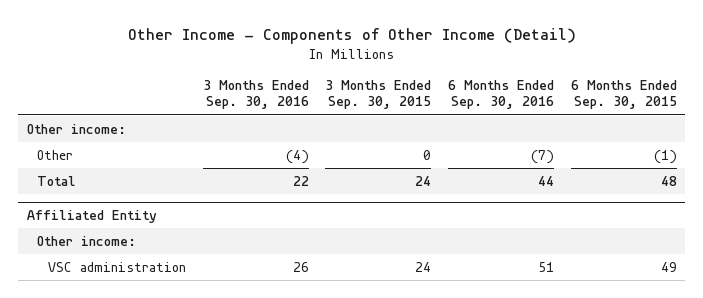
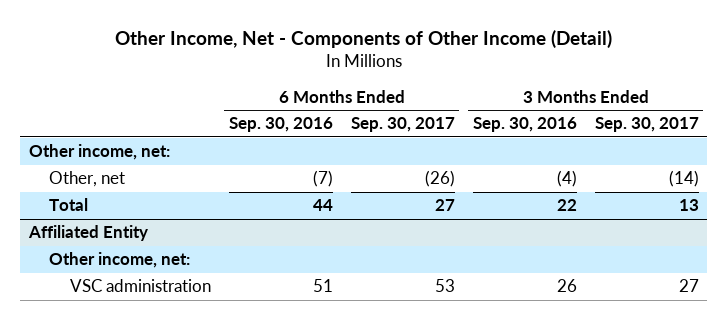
- Other Income - Components of Other Income (Detail)
+ Other Income, Net - Components of Other Income (Detail)
- | 3 Months Ended Sep. 30, 2016 | 3 Months Ended Sep. 30, 2015 | 6 Months Ended Sep. 30, 2016 | 6 Months Ended Sep. 30, 2015
+ | 6 Months Ended Sep. 30, 2016 | 6 Months Ended Sep. 30, 2017 | 3 Months Ended Sep. 30, 2016 | 3 Months Ended Sep. 30, 2017
- Other income:
- Other | (4) | 0 | (7) | (1)
+ Other income, net:
+ Other, net | (7) | (26) | (4) | (14)
@ Affiliated Entity
- Other income:
+ Other income, net:

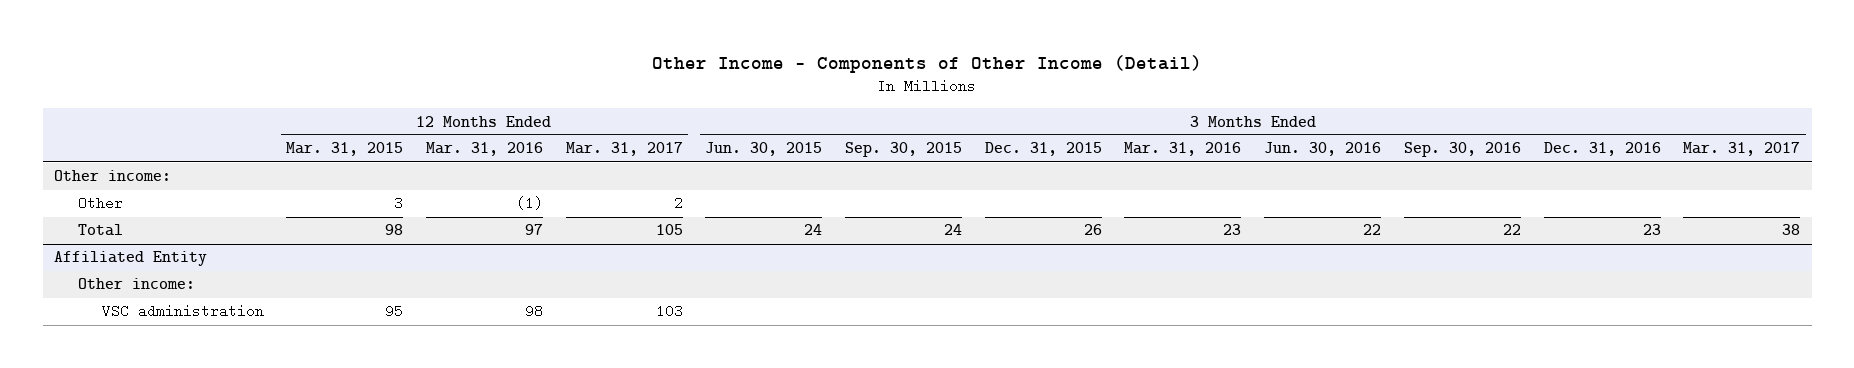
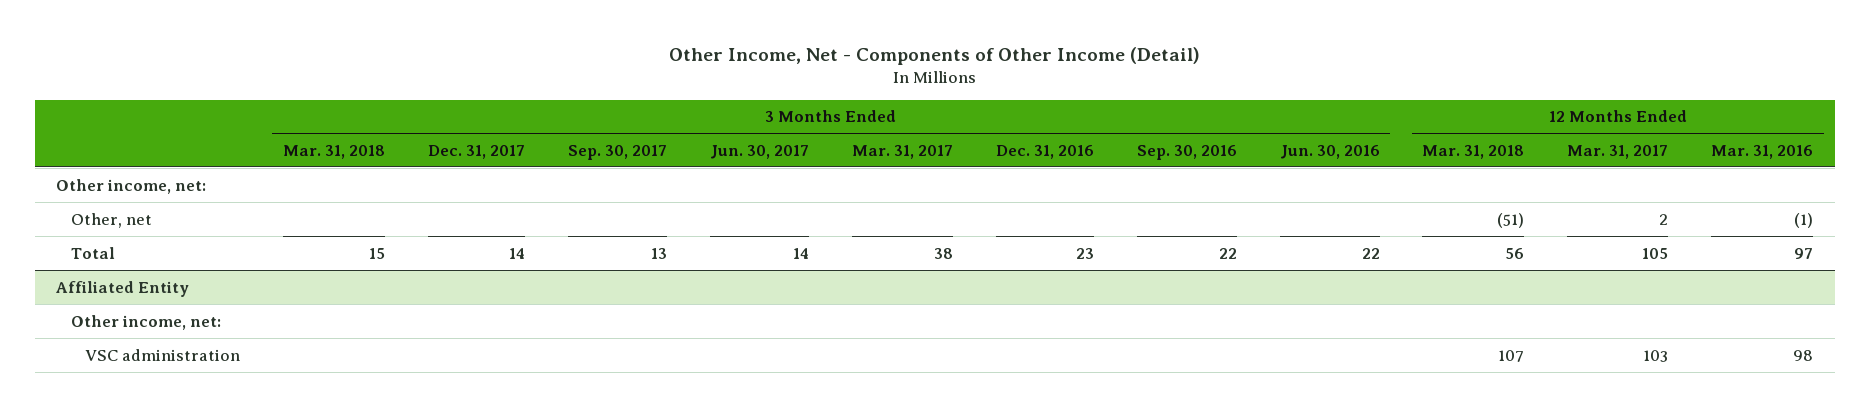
- Other Income - Components of Other Income (Detail)
+ Other Income, Net - Components of Other Income (Detail)
- | 12 Months Ended Mar. 31, 2015 | 12 Months Ended Mar. 31, 2016 | 12 Months Ended Mar. 31, 2017 | 3 Months Ended Jun. 30, 2015 | 3 Months Ended Sep. 30, 2015 | 3 Months Ended Dec. 31, 2015 | 3 Months Ended Mar. 31, 2016 | 3 Months Ended Jun. 30, 2016 | 3 Months Ended Sep. 30, 2016 | 3 Months Ended Dec. 31, 2016 | 3 Months Ended Mar. 31, 2017
+ | 3 Months Ended Mar. 31, 2018 | 3 Months Ended Dec. 31, 2017 | 3 Months Ended Sep. 30, 2017 | 3 Months Ended Jun. 30, 2017 | 3 Months Ended Mar. 31, 2017 | 3 Months Ended Dec. 31, 2016 | 3 Months Ended Sep. 30, 2016 | 3 Months Ended Jun. 30, 2016 | 12 Months Ended Mar. 31, 2018 | 12 Months Ended Mar. 31, 2017 | 12 Months Ended Mar. 31, 2016
- Other income:
- Other | 3 | (1) | 2 | | | | | | | |
+ Other income, net:
+ Other, net | | | | | | | | | (51) | 2 | (1)
@ Affiliated Entity
- Other income:
+ Other income, net:

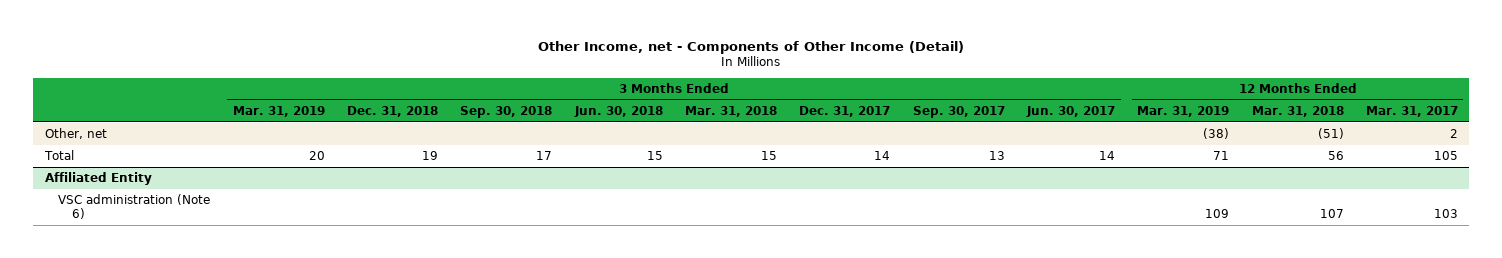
- Other Income, Net - Components of Other Income (Detail)
+ Other Income, net - Components of Other Income (Detail)
- | 3 Months Ended Mar. 31, 2018 | 3 Months Ended Dec. 31, 2017 | 3 Months Ended Sep. 30, 2017 | 3 Months Ended Jun. 30, 2017 | 3 Months Ended Mar. 31, 2017 | 3 Months Ended Dec. 31, 2016 | 3 Months Ended Sep. 30, 2016 | 3 Months Ended Jun. 30, 2016 | 12 Months Ended Mar. 31, 2018 | 12 Months Ended Mar. 31, 2017 | 12 Months Ended Mar. 31, 2016
+ | 3 Months Ended Mar. 31, 2019 | 3 Months Ended Dec. 31, 2018 | 3 Months Ended Sep. 30, 2018 | 3 Months Ended Jun. 30, 2018 | 3 Months Ended Mar. 31, 2018 | 3 Months Ended Dec. 31, 2017 | 3 Months Ended Sep. 30, 2017 | 3 Months Ended Jun. 30, 2017 | 12 Months Ended Mar. 31, 2019 | 12 Months Ended Mar. 31, 2018 | 12 Months Ended Mar. 31, 2017
- Other income, net:
@ Affiliated Entity
- Other income, net:
- VSC administration | | | | | | | | | 107 | 103 | 98
+ VSC administration (Note 6) | | | | | | | | | 109 | 107 | 103

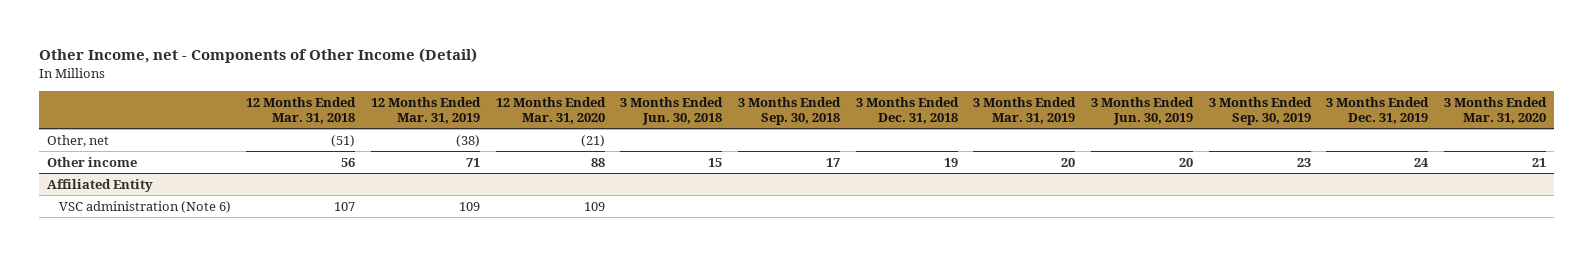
- | 3 Months Ended Mar. 31, 2019 | 3 Months Ended Dec. 31, 2018 | 3 Months Ended Sep. 30, 2018 | 3 Months Ended Jun. 30, 2018 | 3 Months Ended Mar. 31, 2018 | 3 Months Ended Dec. 31, 2017 | 3 Months Ended Sep. 30, 2017 | 3 Months Ended Jun. 30, 2017 | 12 Months Ended Mar. 31, 2019 | 12 Months Ended Mar. 31, 2018 | 12 Months Ended Mar. 31, 2017
+ | 12 Months Ended Mar. 31, 2018 | 12 Months Ended Mar. 31, 2019 | 12 Months Ended Mar. 31, 2020 | 3 Months Ended Jun. 30, 2018 | 3 Months Ended Sep. 30, 2018 | 3 Months Ended Dec. 31, 2018 | 3 Months Ended Mar. 31, 2019 | 3 Months Ended Jun. 30, 2019 | 3 Months Ended Sep. 30, 2019 | 3 Months Ended Dec. 31, 2019 | 3 Months Ended Mar. 31, 2020
- Total | 20 | 19 | 17 | 15 | 15 | 14 | 13 | 14 | 71 | 56 | 105
+ Other income | 56 | 71 | 88 | 15 | 17 | 19 | 20 | 20 | 23 | 24 | 21

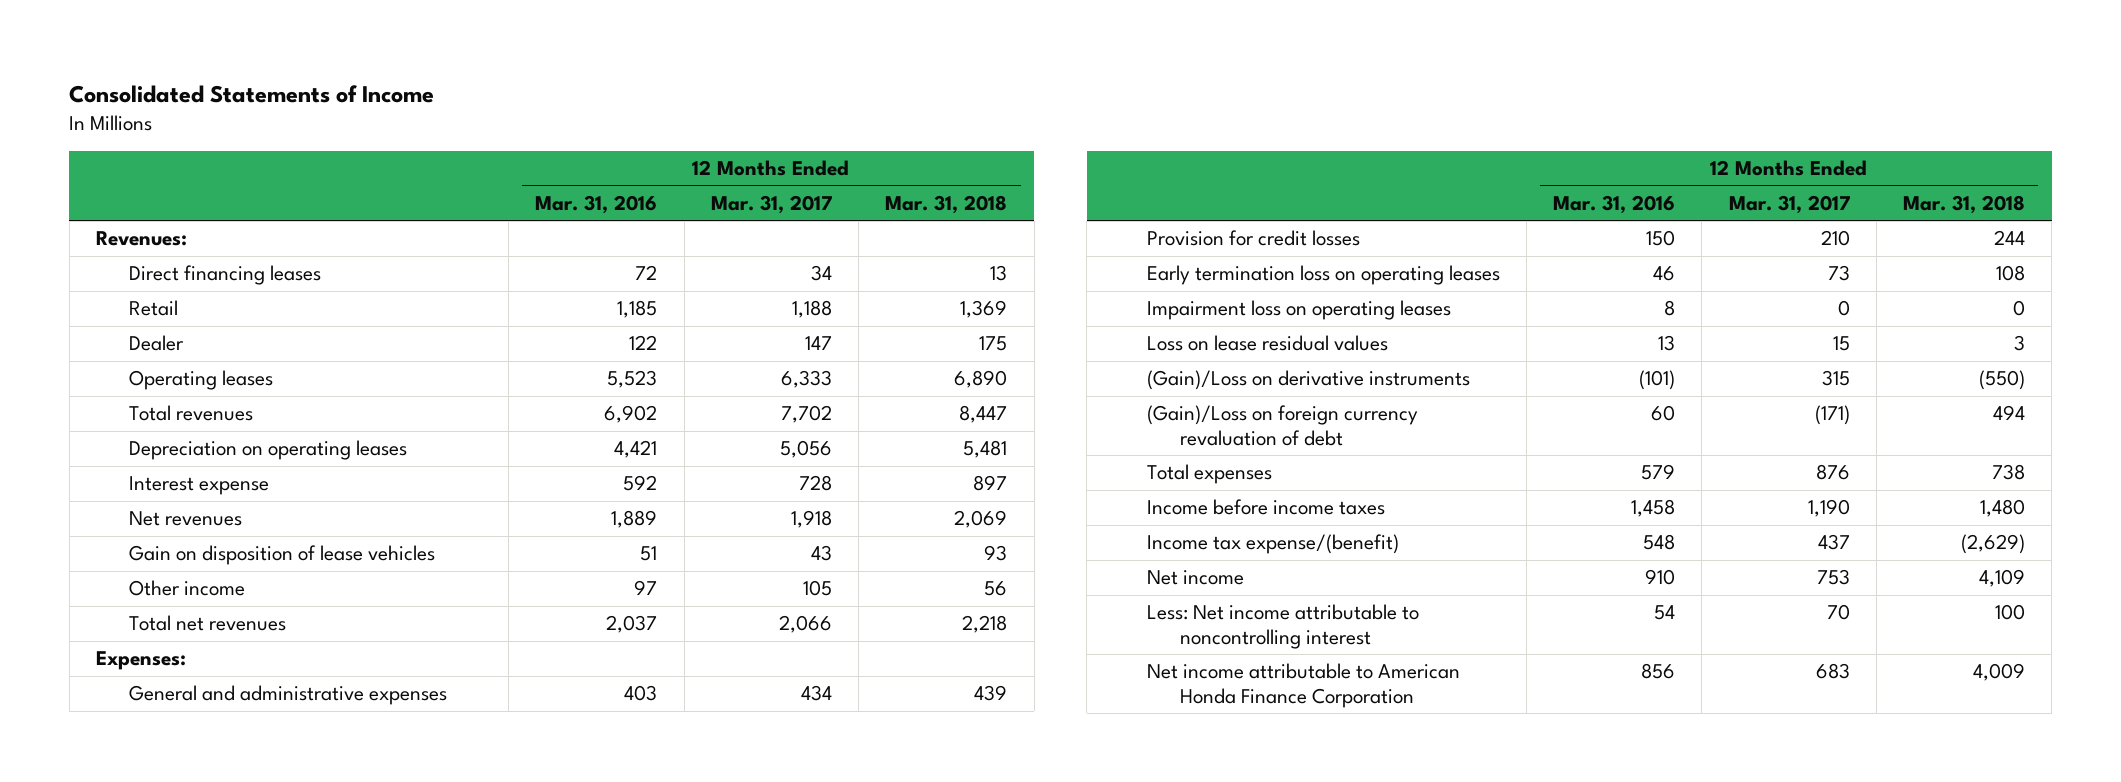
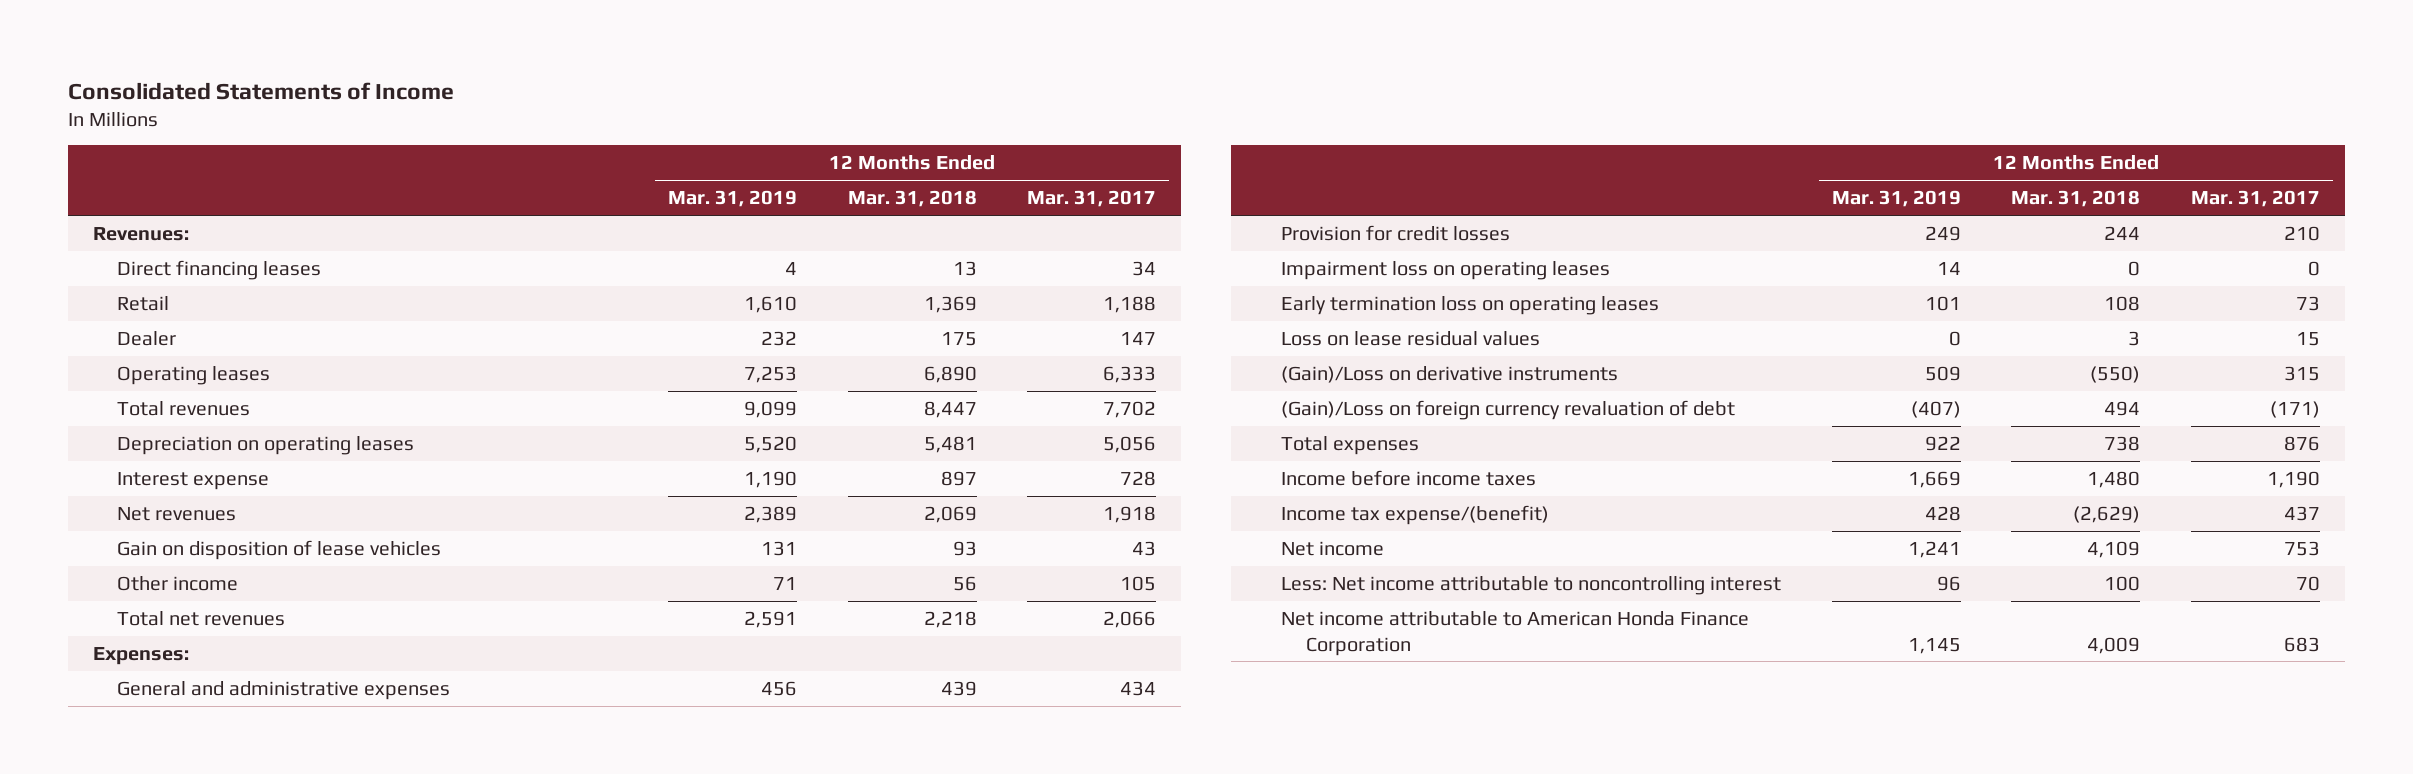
- | 12 Months Ended Mar. 31, 2016 | 12 Months Ended Mar. 31, 2017 | 12 Months Ended Mar. 31, 2018
+ | 12 Months Ended Mar. 31, 2019 | 12 Months Ended Mar. 31, 2018 | 12 Months Ended Mar. 31, 2017
moved down: Early termination loss on operating leases | 101 | 108 | 73

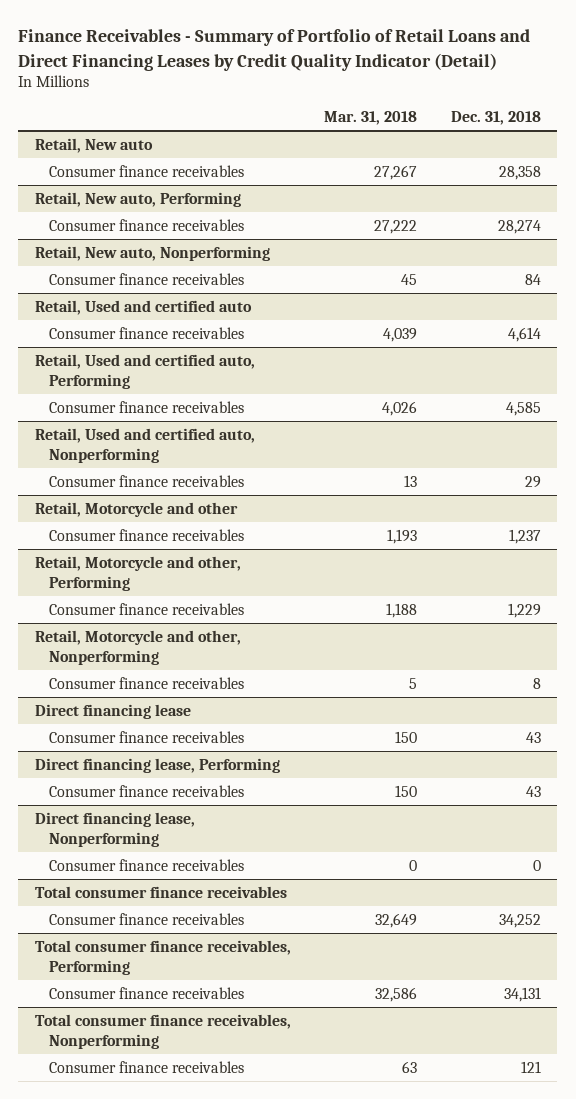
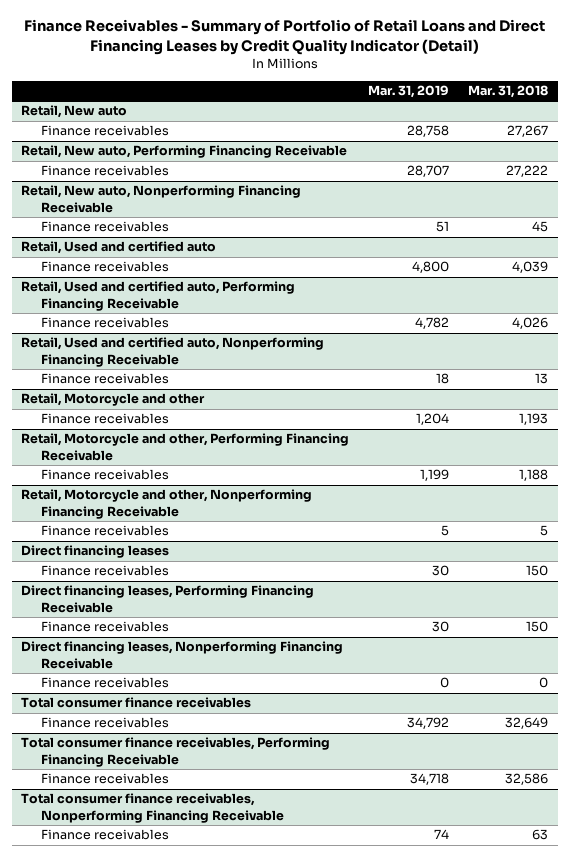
- | Mar. 31, 2018 | Dec. 31, 2018
+ | Mar. 31, 2019 | Mar. 31, 2018
@ Retail, New auto
- Consumer finance receivables | 27,267 | 28,358
- Retail, New auto, Performing
- Consumer finance receivables | 27,222 | 28,274
- Retail, New auto, Nonperforming
- Consumer finance receivables | 45 | 84
@ Retail, New auto
+ Finance receivables | 28,758 | 27,267
+ Retail, New auto, Performing Financing Receivable
+ Finance receivables | 28,707 | 27,222
+ Retail, New auto, Nonperforming Financing Receivable
+ Finance receivables | 51 | 45
@ Retail, Used and certified auto
- Consumer finance receivables | 4,039 | 4,614
- Retail, Used and certified auto, Performing
- Consumer finance receivables | 4,026 | 4,585
- Retail, Used and certified auto, Nonperforming
- Consumer finance receivables | 13 | 29
@ Retail, Used and certified auto
+ Finance receivables | 4,800 | 4,039
+ Retail, Used and certified auto, Performing Financing Receivable
+ Finance receivables | 4,782 | 4,026
+ Retail, Used and certified auto, Nonperforming Financing Receivable
+ Finance receivables | 18 | 13
@ Retail, Motorcycle and other
- Consumer finance receivables | 1,193 | 1,237
- Retail, Motorcycle and other, Performing
- Consumer finance receivables | 1,188 | 1,229
- Retail, Motorcycle and other, Nonperforming
- Consumer finance receivables | 5 | 8
- Direct financing lease
- Consumer finance receivables | 150 | 43
- Direct financing lease, Performing
- Consumer finance receivables | 150 | 43
- Direct financing lease, Nonperforming
- Consumer finance receivables | 0 | 0
@ Retail, Motorcycle and other
+ Finance receivables | 1,204 | 1,193
+ Retail, Motorcycle and other, Performing Financing Receivable
+ Finance receivables | 1,199 | 1,188
+ Retail, Motorcycle and other, Nonperforming Financing Receivable
+ Finance receivables | 5 | 5
+ Direct financing leases
+ Finance receivables | 30 | 150
+ Direct financing leases, Performing Financing Receivable
+ Finance receivables | 30 | 150
+ Direct financing leases, Nonperforming Financing Receivable
+ Finance receivables | 0 | 0
@ Total consumer finance receivables
- Consumer finance receivables | 32,649 | 34,252
- Total consumer finance receivables, Performing
- Consumer finance receivables | 32,586 | 34,131
- Total consumer finance receivables, Nonperforming
- Consumer finance receivables | 63 | 121
@ Total consumer finance receivables
+ Finance receivables | 34,792 | 32,649
+ Total consumer finance receivables, Performing Financing Receivable
+ Finance receivables | 34,718 | 32,586
+ Total consumer finance receivables, Nonperforming Financing Receivable
+ Finance receivables | 74 | 63

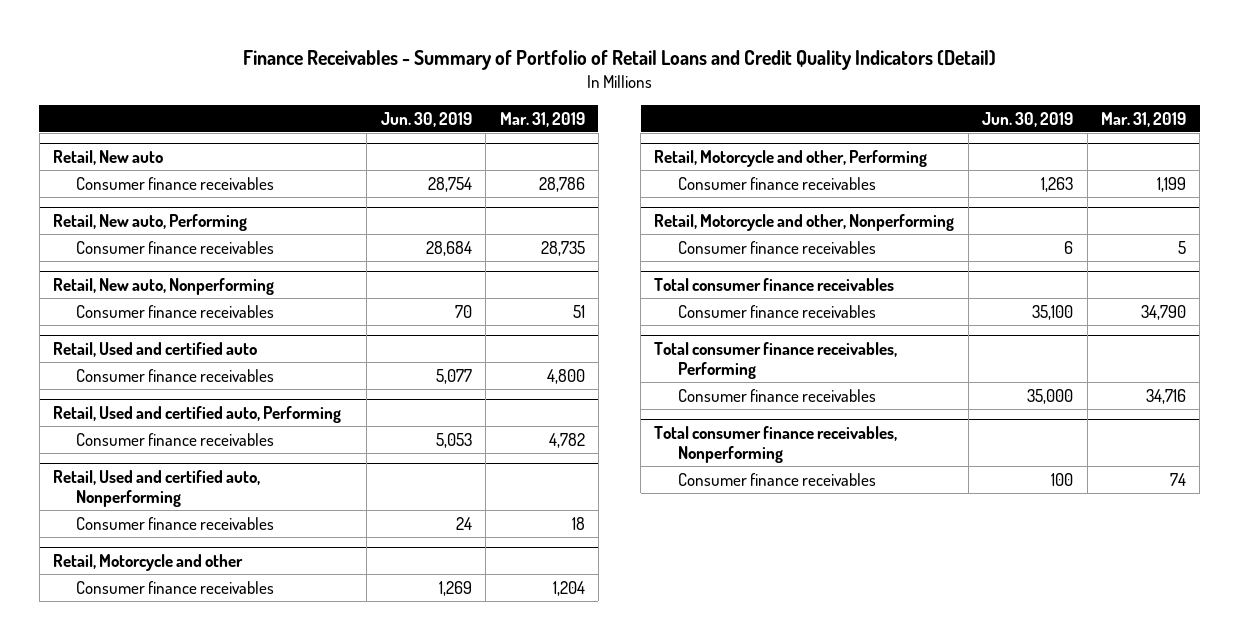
- Finance Receivables - Summary of Portfolio of Retail Loans and Direct Financing Leases by Credit Quality Indicator (Detail)
+ Finance Receivables - Summary of Portfolio of Retail Loans and Credit Quality Indicators (Detail)
- | Mar. 31, 2019 | Mar. 31, 2018
+ | Jun. 30, 2019 | Mar. 31, 2019
@ Retail, New auto
- Finance receivables | 28,758 | 27,267
- Retail, New auto, Performing Financing Receivable
- Finance receivables | 28,707 | 27,222
- Retail, New auto, Nonperforming Financing Receivable
- Finance receivables | 51 | 45
@ Retail, New auto
+ Consumer finance receivables | 28,754 | 28,786
+ Retail, New auto, Performing
+ Consumer finance receivables | 28,684 | 28,735
+ Retail, New auto, Nonperforming
+ Consumer finance receivables | 70 | 51
@ Retail, Used and certified auto
- Finance receivables | 4,800 | 4,039
- Retail, Used and certified auto, Performing Financing Receivable
- Finance receivables | 4,782 | 4,026
- Retail, Used and certified auto, Nonperforming Financing Receivable
- Finance receivables | 18 | 13
@ Retail, Used and certified auto
+ Consumer finance receivables | 5,077 | 4,800
+ Retail, Used and certified auto, Performing
+ Consumer finance receivables | 5,053 | 4,782
+ Retail, Used and certified auto, Nonperforming
+ Consumer finance receivables | 24 | 18
@ Retail, Motorcycle and other
- Finance receivables | 1,204 | 1,193
- Retail, Motorcycle and other, Performing Financing Receivable
- Finance receivables | 1,199 | 1,188
- Retail, Motorcycle and other, Nonperforming Financing Receivable
- Finance receivables | 5 | 5
- Direct financing leases
- Finance receivables | 30 | 150
- Direct financing leases, Performing Financing Receivable
- Finance receivables | 30 | 150
- Direct financing leases, Nonperforming Financing Receivable
- Finance receivables | 0 | 0
@ Retail, Motorcycle and other
+ Consumer finance receivables | 1,269 | 1,204
+ Retail, Motorcycle and other, Performing
+ Consumer finance receivables | 1,263 | 1,199
+ Retail, Motorcycle and other, Nonperforming
+ Consumer finance receivables | 6 | 5
@ Total consumer finance receivables
- Finance receivables | 34,792 | 32,649
- Total consumer finance receivables, Performing Financing Receivable
- Finance receivables | 34,718 | 32,586
- Total consumer finance receivables, Nonperforming Financing Receivable
- Finance receivables | 74 | 63
@ Total consumer finance receivables
+ Consumer finance receivables | 35,100 | 34,790
+ Total consumer finance receivables, Performing
+ Consumer finance receivables | 35,000 | 34,716
+ Total consumer finance receivables, Nonperforming
+ Consumer finance receivables | 100 | 74

